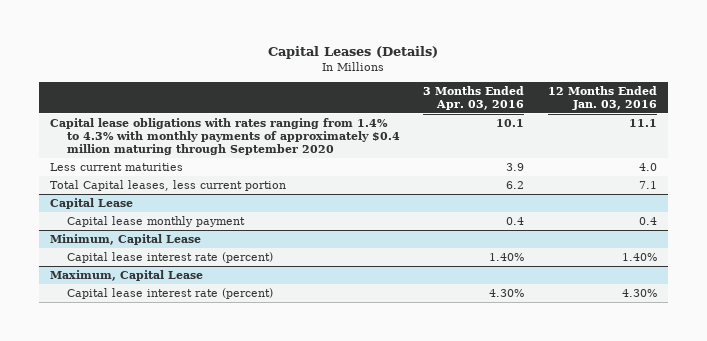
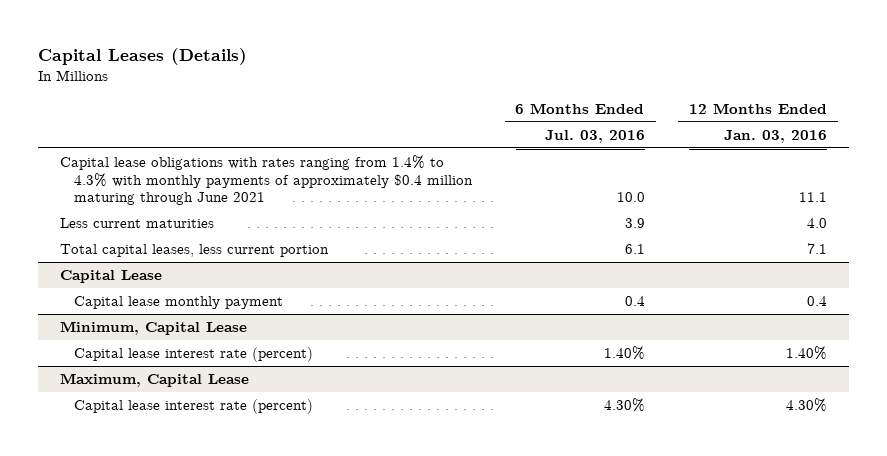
- | 3 Months Ended Apr. 03, 2016 | 12 Months Ended Jan. 03, 2016
+ | 6 Months Ended Jul. 03, 2016 | 12 Months Ended Jan. 03, 2016
- Capital lease obligations with rates ranging from 1.4% to 4.3% with monthly payments of approximately $0.4 million maturing through September 2020 | 10.1 | 11.1
+ Capital lease obligations with rates ranging from 1.4% to 4.3% with monthly payments of approximately $0.4 million maturing through June 2021 | 10.0 | 11.1
- Total Capital leases, less current portion | 6.2 | 7.1
+ Total capital leases, less current portion | 6.1 | 7.1

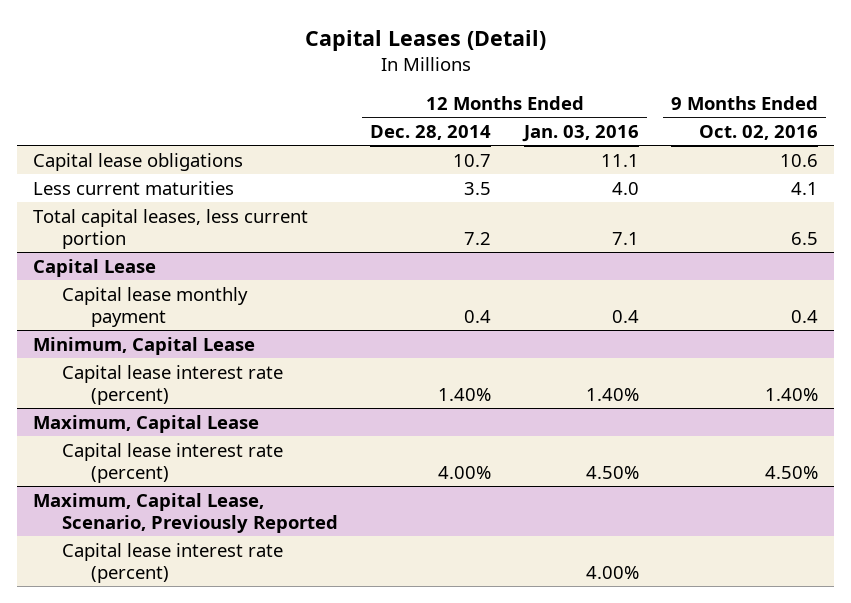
- Capital Leases (Details)
+ Capital Leases (Detail)
- | 6 Months Ended Jul. 03, 2016 | 12 Months Ended Jan. 03, 2016
+ | 12 Months Ended Dec. 28, 2014 | 12 Months Ended Jan. 03, 2016 | 9 Months Ended Oct. 02, 2016
- Capital lease obligations with rates ranging from 1.4% to 4.3% with monthly payments of approximately $0.4 million maturing through June 2021 | 10.0 | 11.1
+ Capital lease obligations | 10.7 | 11.1 | 10.6
@ Maximum, Capital Lease
- Capital lease interest rate (percent) | 4.30% | 4.30%
+ Capital lease interest rate (percent) | 4.00% | 4.50% | 4.50%
+ Maximum, Capital Lease, Scenario, Previously Reported
+ Capital lease interest rate (percent) | | 4.00% |

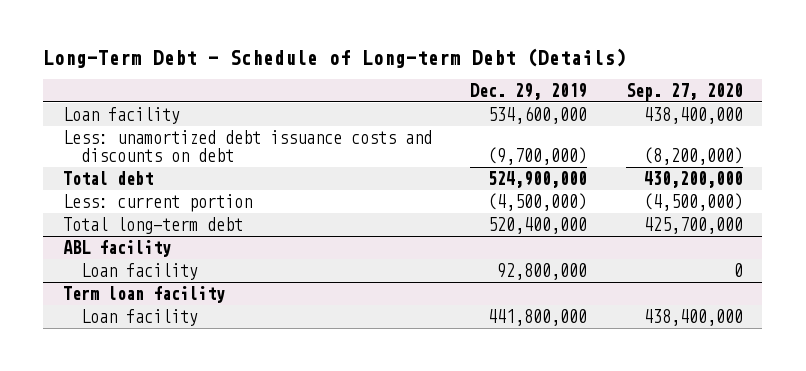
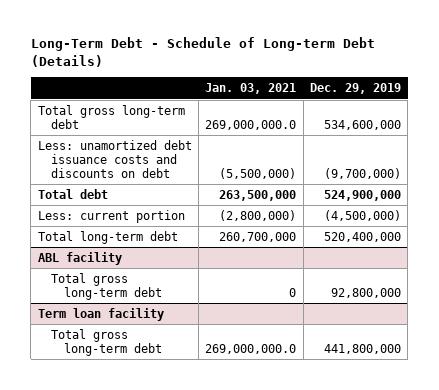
- | Dec. 29, 2019 | Sep. 27, 2020
+ | Jan. 03, 2021 | Dec. 29, 2019
- Loan facility | 534,600,000 | 438,400,000
+ Total gross long-term debt | 269,000,000.0 | 534,600,000
@ ABL facility
- Loan facility | 92,800,000 | 0
+ Total gross long-term debt | 0 | 92,800,000
@ Term loan facility
- Loan facility | 441,800,000 | 438,400,000
+ Total gross long-term debt | 269,000,000.0 | 441,800,000

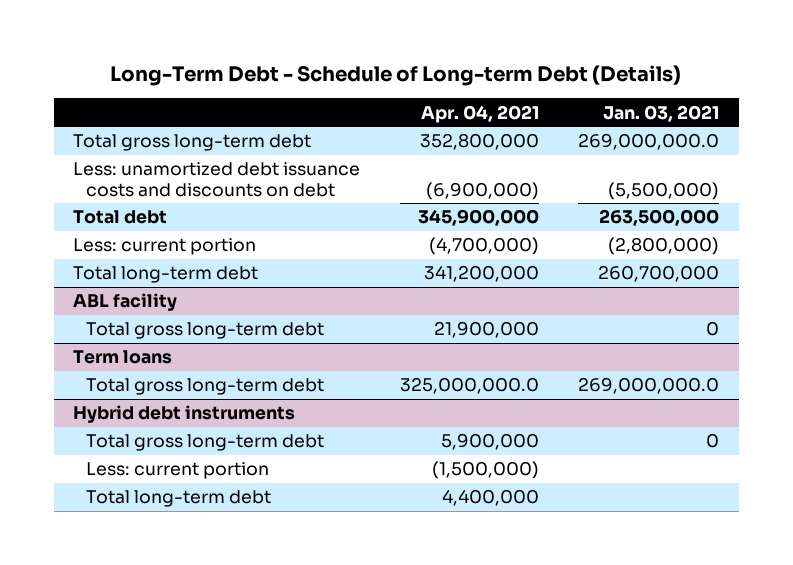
- | Jan. 03, 2021 | Dec. 29, 2019
+ | Apr. 04, 2021 | Jan. 03, 2021
- Term loan facility
+ Term loans
+ Hybrid debt instruments
+ Total gross long-term debt | 5,900,000 | 0
+ Less: current portion | (1,500,000) |
+ Total long-term debt | 4,400,000 |

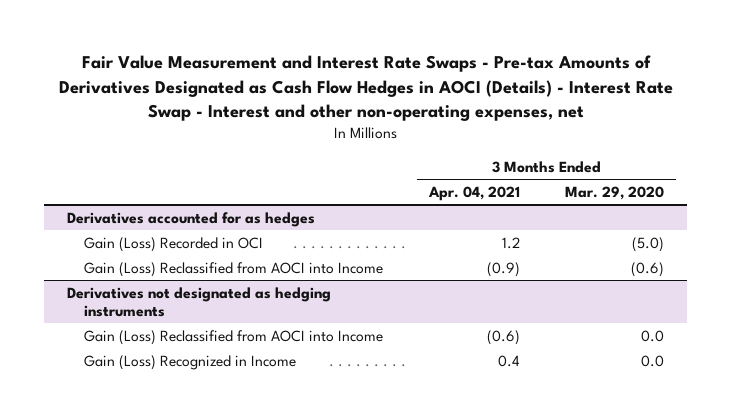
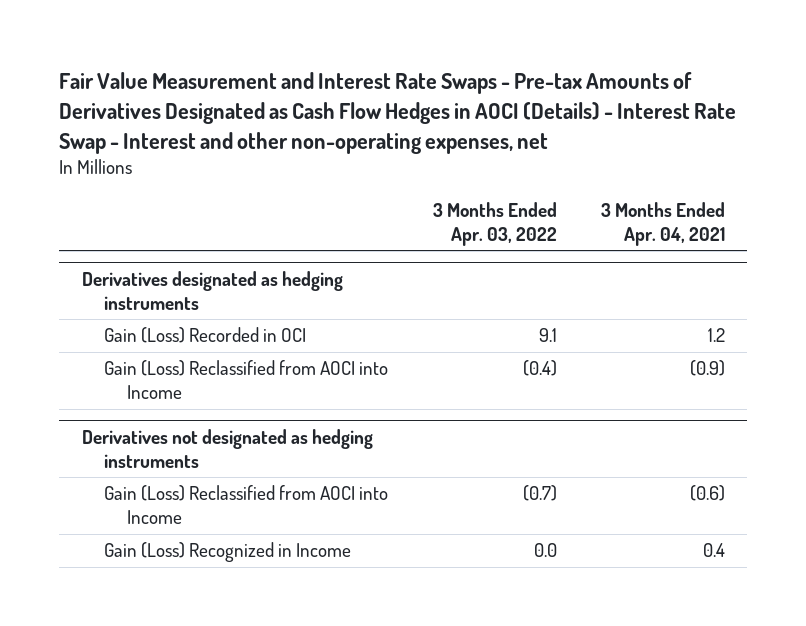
- | 3 Months Ended Apr. 04, 2021 | 3 Months Ended Mar. 29, 2020
+ | 3 Months Ended Apr. 03, 2022 | 3 Months Ended Apr. 04, 2021
- Derivatives accounted for as hedges
+ Derivatives designated as hedging instruments

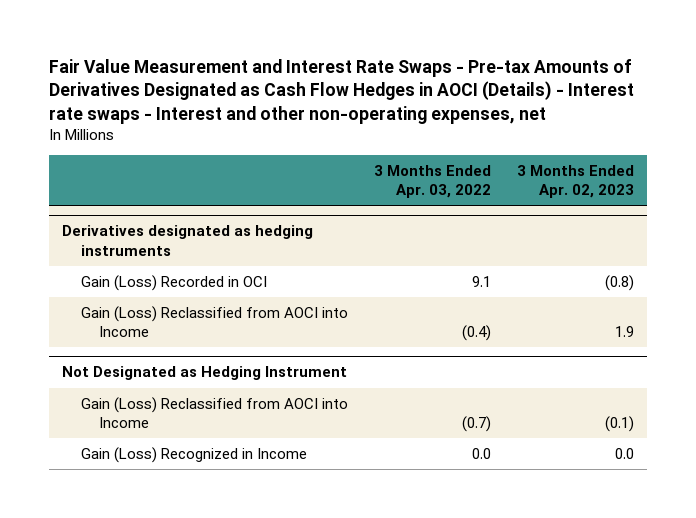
- Fair Value Measurement and Interest Rate Swaps - Pre-tax Amounts of Derivatives Designated as Cash Flow Hedges in AOCI (Details) - Interest Rate Swap - Interest and other non-operating expenses, net
+ Fair Value Measurement and Interest Rate Swaps - Pre-tax Amounts of Derivatives Designated as Cash Flow Hedges in AOCI (Details) - Interest rate swaps - Interest and other non-operating expenses, net
- | 3 Months Ended Apr. 03, 2022 | 3 Months Ended Apr. 04, 2021
+ | 3 Months Ended Apr. 03, 2022 | 3 Months Ended Apr. 02, 2023
- Derivatives not designated as hedging instruments
+ Not Designated as Hedging Instrument

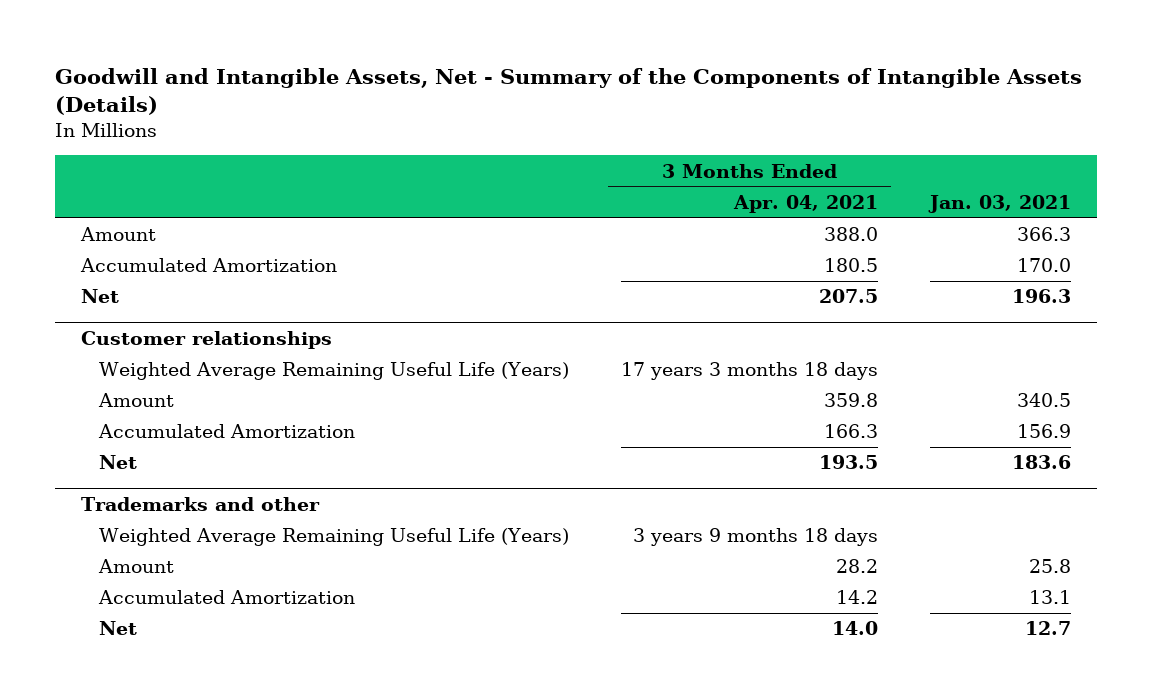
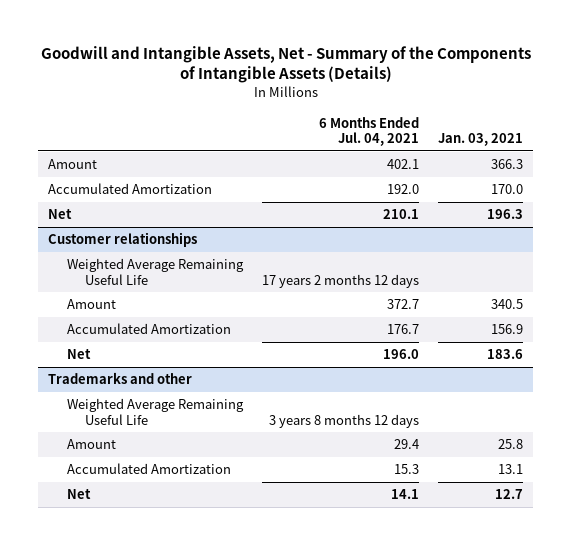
- | 3 Months Ended Apr. 04, 2021 | Jan. 03, 2021
+ | 6 Months Ended Jul. 04, 2021 | Jan. 03, 2021
@ Customer relationships
- Weighted Average Remaining Useful Life (Years) | 17 years 3 months 18 days |
+ Weighted Average Remaining Useful Life | 17 years 2 months 12 days |
@ Trademarks and other
- Weighted Average Remaining Useful Life (Years) | 3 years 9 months 18 days |
+ Weighted Average Remaining Useful Life | 3 years 8 months 12 days |

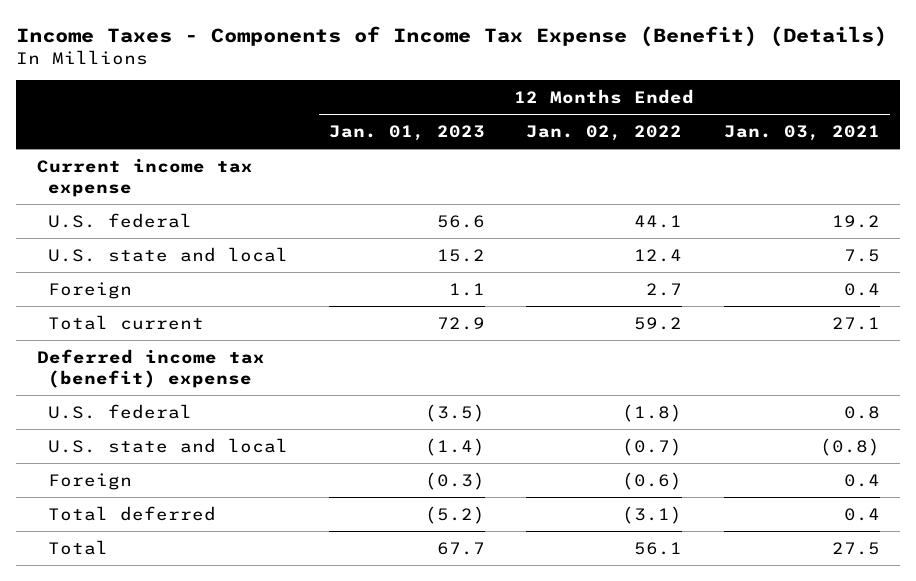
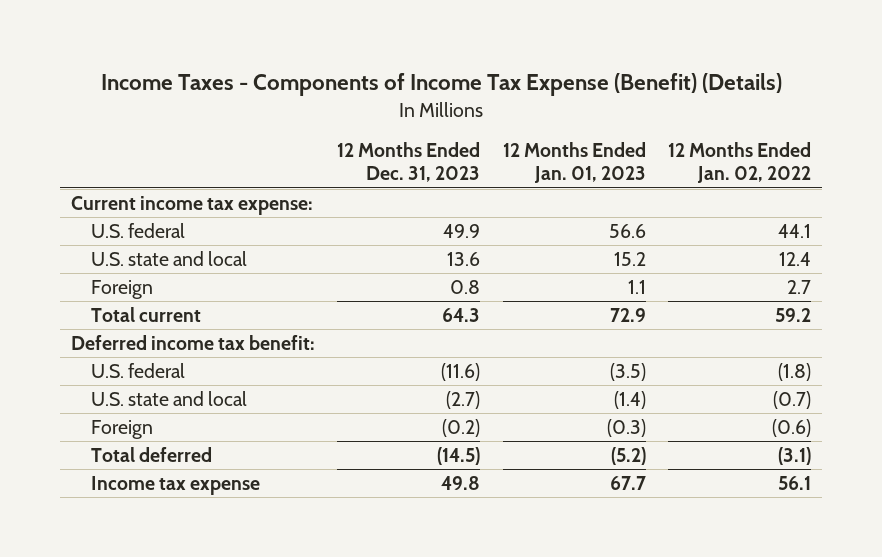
- | 12 Months Ended Jan. 01, 2023 | 12 Months Ended Jan. 02, 2022 | 12 Months Ended Jan. 03, 2021
+ | 12 Months Ended Dec. 31, 2023 | 12 Months Ended Jan. 01, 2023 | 12 Months Ended Jan. 02, 2022
- Current income tax expense
+ Current income tax expense:
- Deferred income tax (benefit) expense
+ Deferred income tax benefit:
- Total | 67.7 | 56.1 | 27.5
+ Income tax expense | 49.8 | 67.7 | 56.1

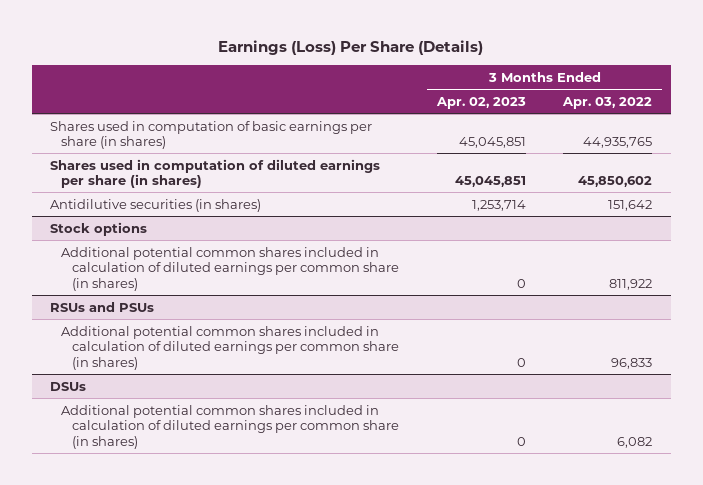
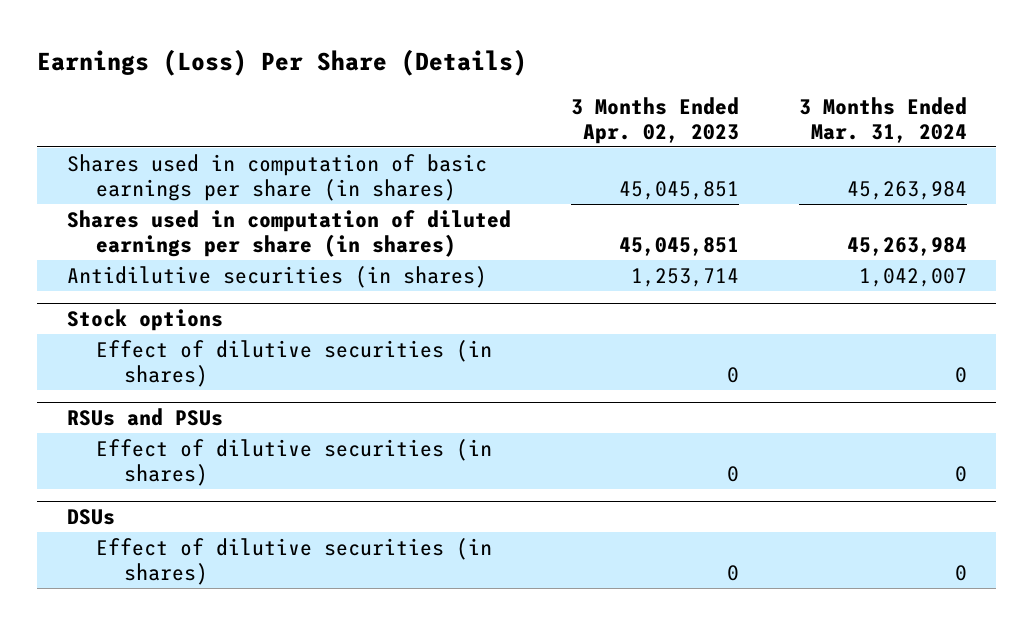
- | 3 Months Ended Apr. 02, 2023 | 3 Months Ended Apr. 03, 2022
+ | 3 Months Ended Apr. 02, 2023 | 3 Months Ended Mar. 31, 2024
@ Stock options
- Additional potential common shares included in calculation of diluted earnings per common share (in shares) | 0 | 811,922
+ Effect of dilutive securities (in shares) | 0 | 0
@ RSUs and PSUs
- Additional potential common shares included in calculation of diluted earnings per common share (in shares) | 0 | 96,833
+ Effect of dilutive securities (in shares) | 0 | 0
@ DSUs
- Additional potential common shares included in calculation of diluted earnings per common share (in shares) | 0 | 6,082
+ Effect of dilutive securities (in shares) | 0 | 0

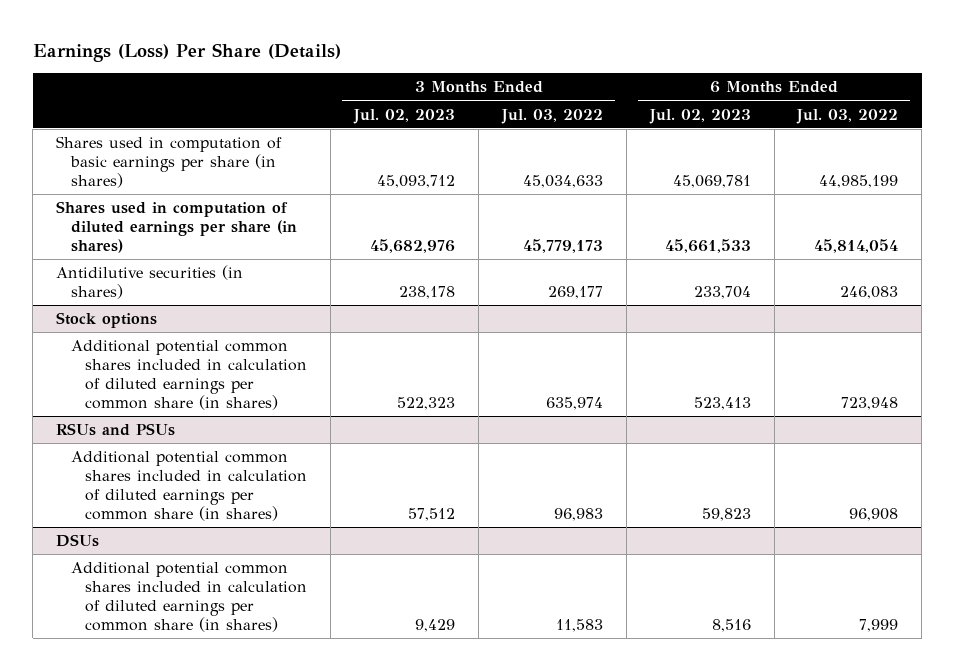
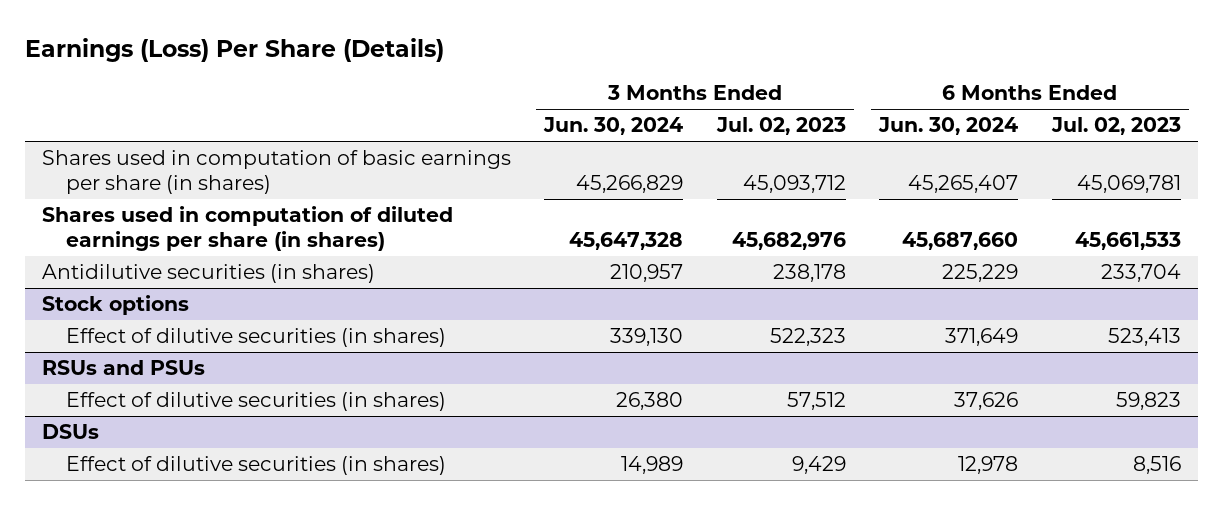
- | 3 Months Ended Jul. 02, 2023 | 3 Months Ended Jul. 03, 2022 | 6 Months Ended Jul. 02, 2023 | 6 Months Ended Jul. 03, 2022
+ | 3 Months Ended Jun. 30, 2024 | 3 Months Ended Jul. 02, 2023 | 6 Months Ended Jun. 30, 2024 | 6 Months Ended Jul. 02, 2023
@ Stock options
- Additional potential common shares included in calculation of diluted earnings per common share (in shares) | 522,323 | 635,974 | 523,413 | 723,948
+ Effect of dilutive securities (in shares) | 339,130 | 522,323 | 371,649 | 523,413
@ RSUs and PSUs
- Additional potential common shares included in calculation of diluted earnings per common share (in shares) | 57,512 | 96,983 | 59,823 | 96,908
+ Effect of dilutive securities (in shares) | 26,380 | 57,512 | 37,626 | 59,823
@ DSUs
- Additional potential common shares included in calculation of diluted earnings per common share (in shares) | 9,429 | 11,583 | 8,516 | 7,999
+ Effect of dilutive securities (in shares) | 14,989 | 9,429 | 12,978 | 8,516

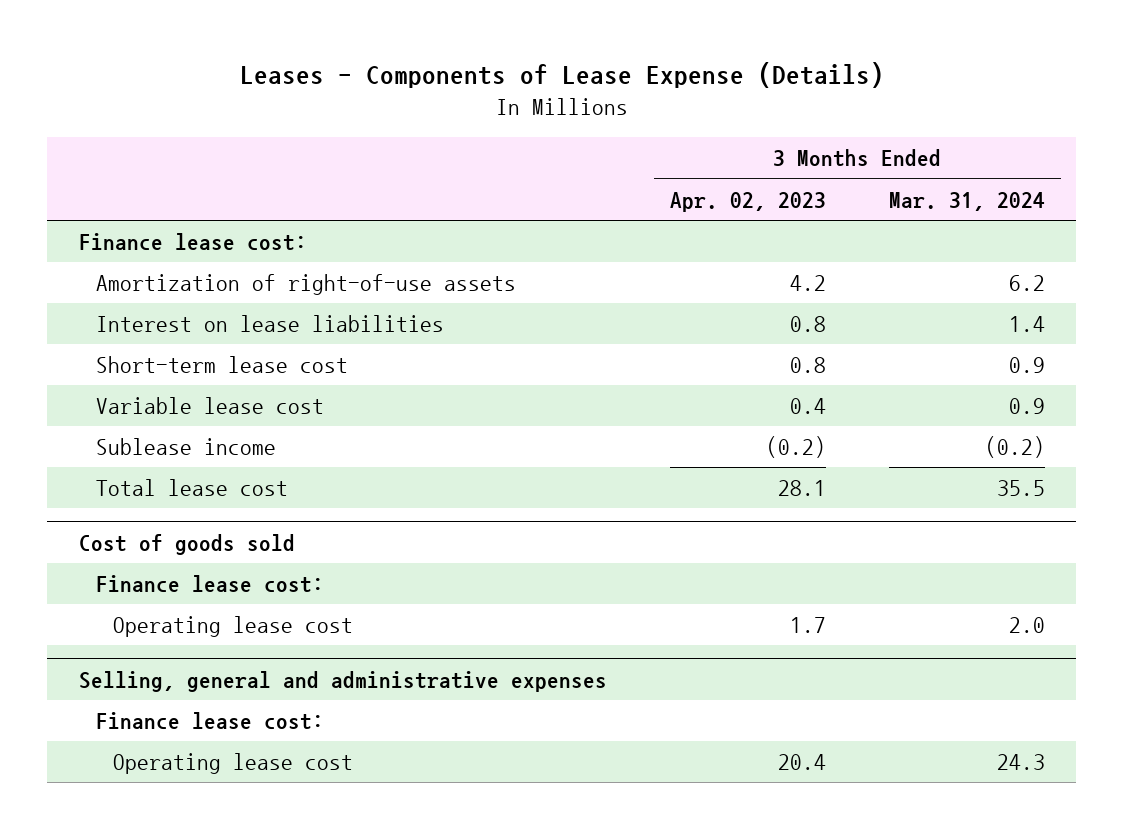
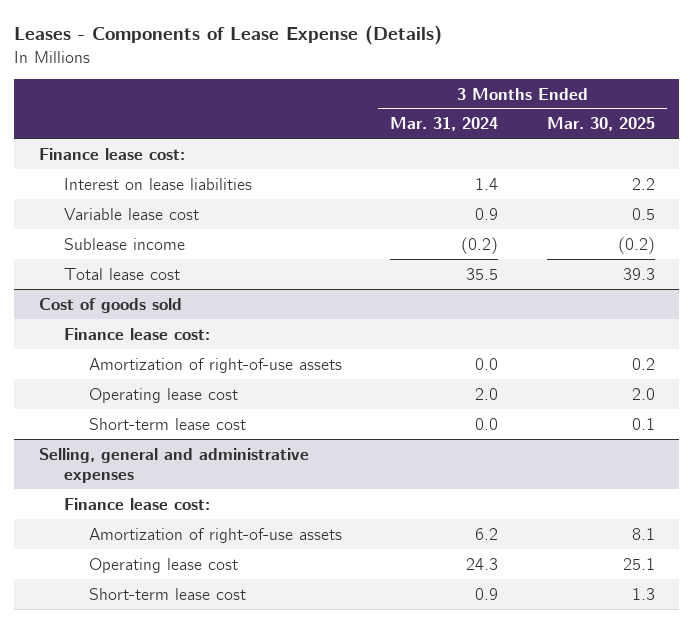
- | 3 Months Ended Apr. 02, 2023 | 3 Months Ended Mar. 31, 2024
+ | 3 Months Ended Mar. 31, 2024 | 3 Months Ended Mar. 30, 2025
- Amortization of right-of-use assets | 4.2 | 6.2
- Short-term lease cost | 0.8 | 0.9
@ Cost of goods sold
+ Amortization of right-of-use assets | 0.0 | 0.2
+ Short-term lease cost | 0.0 | 0.1
@ Selling, general and administrative expenses
+ Amortization of right-of-use assets | 6.2 | 8.1
+ Short-term lease cost | 0.9 | 1.3

